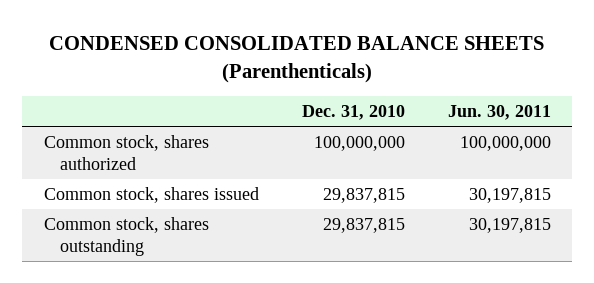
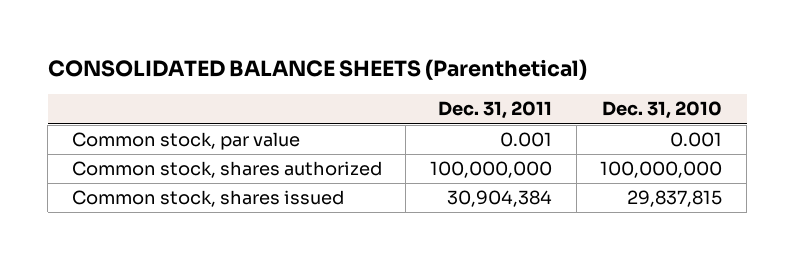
- CONDENSED CONSOLIDATED BALANCE SHEETS (Parenthenticals)
+ CONSOLIDATED BALANCE SHEETS (Parenthetical)
- | Dec. 31, 2010 | Jun. 30, 2011
+ | Dec. 31, 2011 | Dec. 31, 2010
+ Common stock, par value | 0.001 | 0.001
- Common stock, shares outstanding | 29,837,815 | 30,197,815

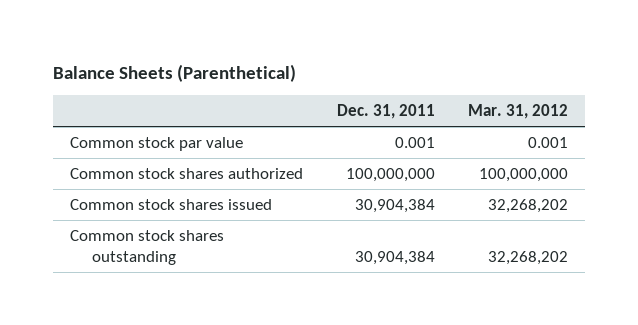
- CONSOLIDATED BALANCE SHEETS (Parenthetical)
+ Balance Sheets (Parenthetical)
- | Dec. 31, 2011 | Dec. 31, 2010
+ | Dec. 31, 2011 | Mar. 31, 2012
- Common stock, par value | 0.001 | 0.001
- Common stock, shares authorized | 100,000,000 | 100,000,000
- Common stock, shares issued | 30,904,384 | 29,837,815
+ Common stock par value | 0.001 | 0.001
+ Common stock shares authorized | 100,000,000 | 100,000,000
+ Common stock shares issued | 30,904,384 | 32,268,202
+ Common stock shares outstanding | 30,904,384 | 32,268,202

